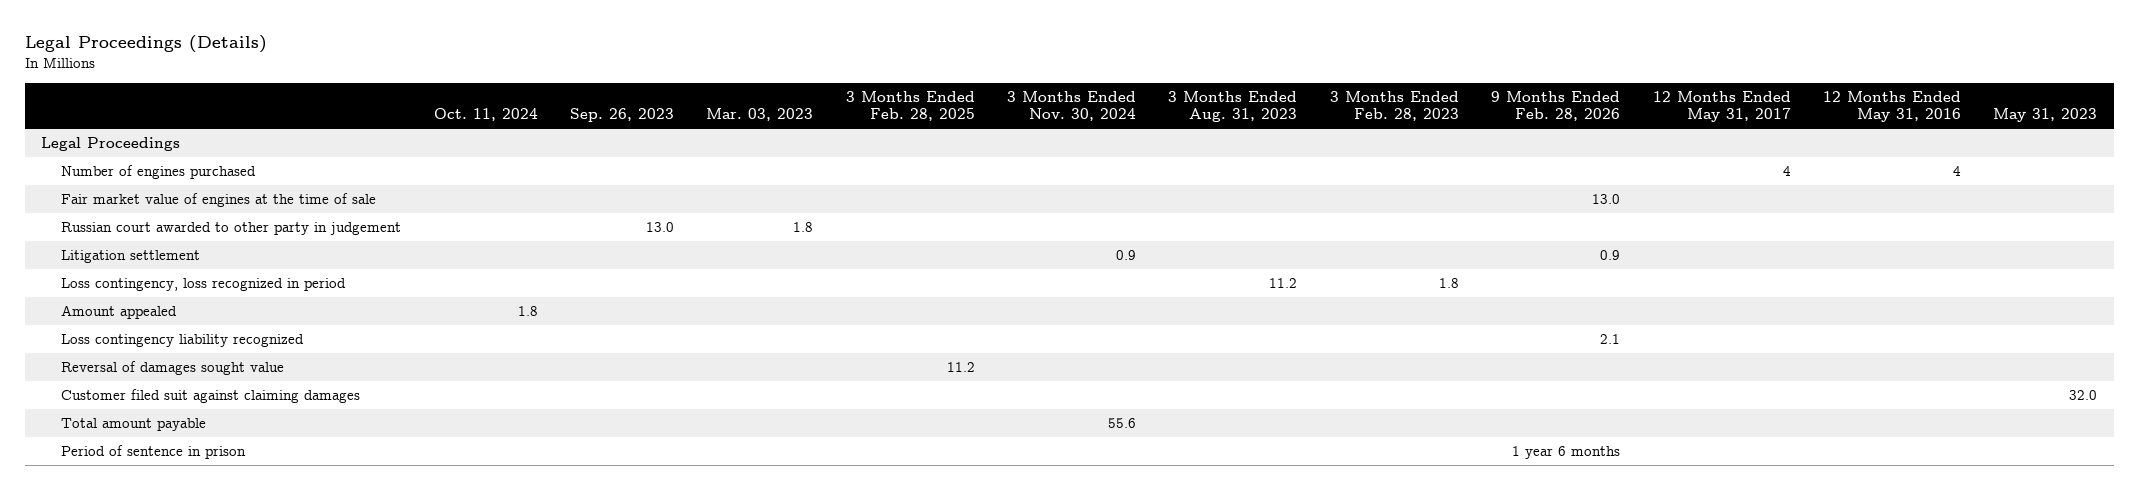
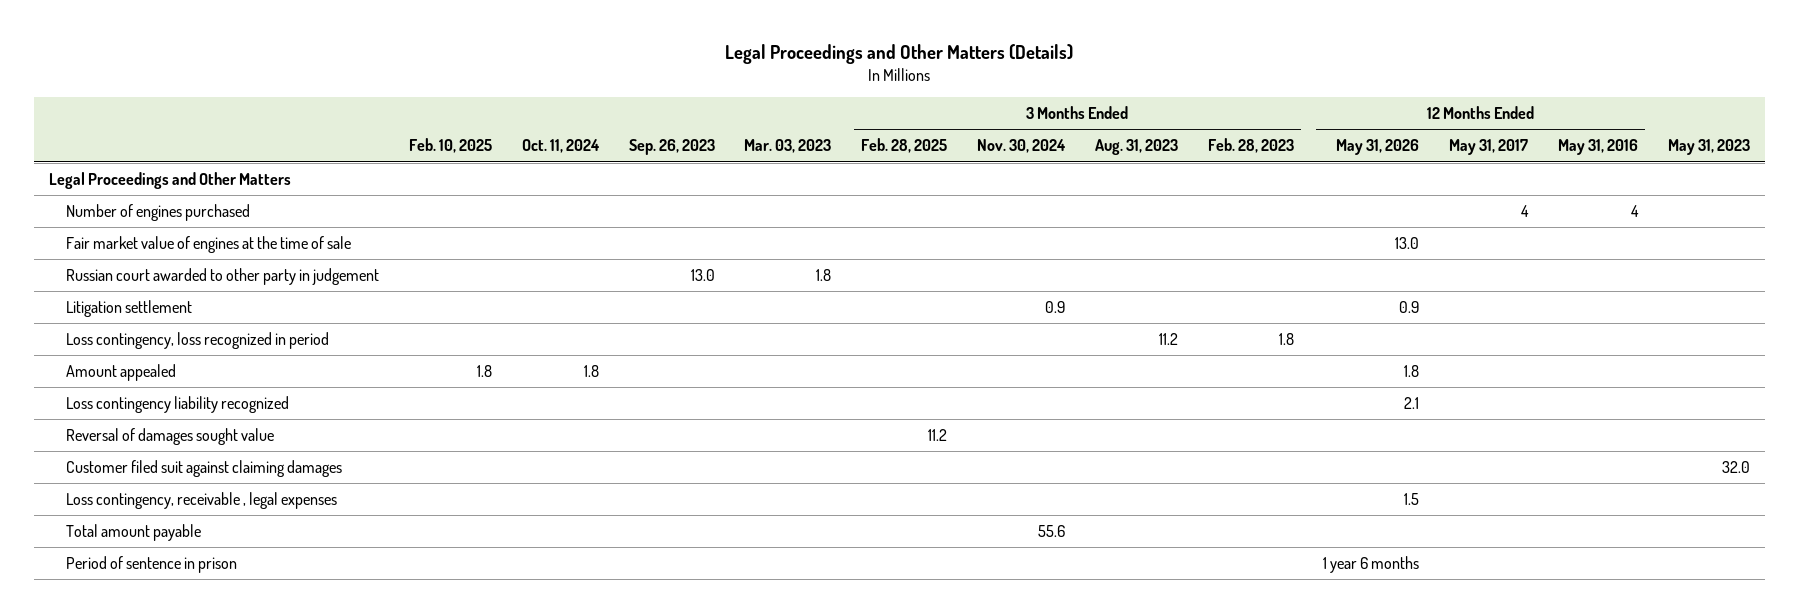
- Legal Proceedings (Details)
+ Legal Proceedings and Other Matters (Details)
- | Oct. 11, 2024 | Sep. 26, 2023 | Mar. 03, 2023 | 3 Months Ended Feb. 28, 2025 | 3 Months Ended Nov. 30, 2024 | 3 Months Ended Aug. 31, 2023 | 3 Months Ended Feb. 28, 2023 | 9 Months Ended Feb. 28, 2026 | 12 Months Ended May 31, 2017 | 12 Months Ended May 31, 2016 | May 31, 2023
+ | Feb. 10, 2025 | Oct. 11, 2024 | Sep. 26, 2023 | Mar. 03, 2023 | 3 Months Ended Feb. 28, 2025 | 3 Months Ended Nov. 30, 2024 | 3 Months Ended Aug. 31, 2023 | 3 Months Ended Feb. 28, 2023 | 12 Months Ended May 31, 2026 | 12 Months Ended May 31, 2017 | 12 Months Ended May 31, 2016 | May 31, 2023
- Legal Proceedings
+ Legal Proceedings and Other Matters
+ Loss contingency, receivable , legal expenses | | | | | | | | | 1.5 | | |

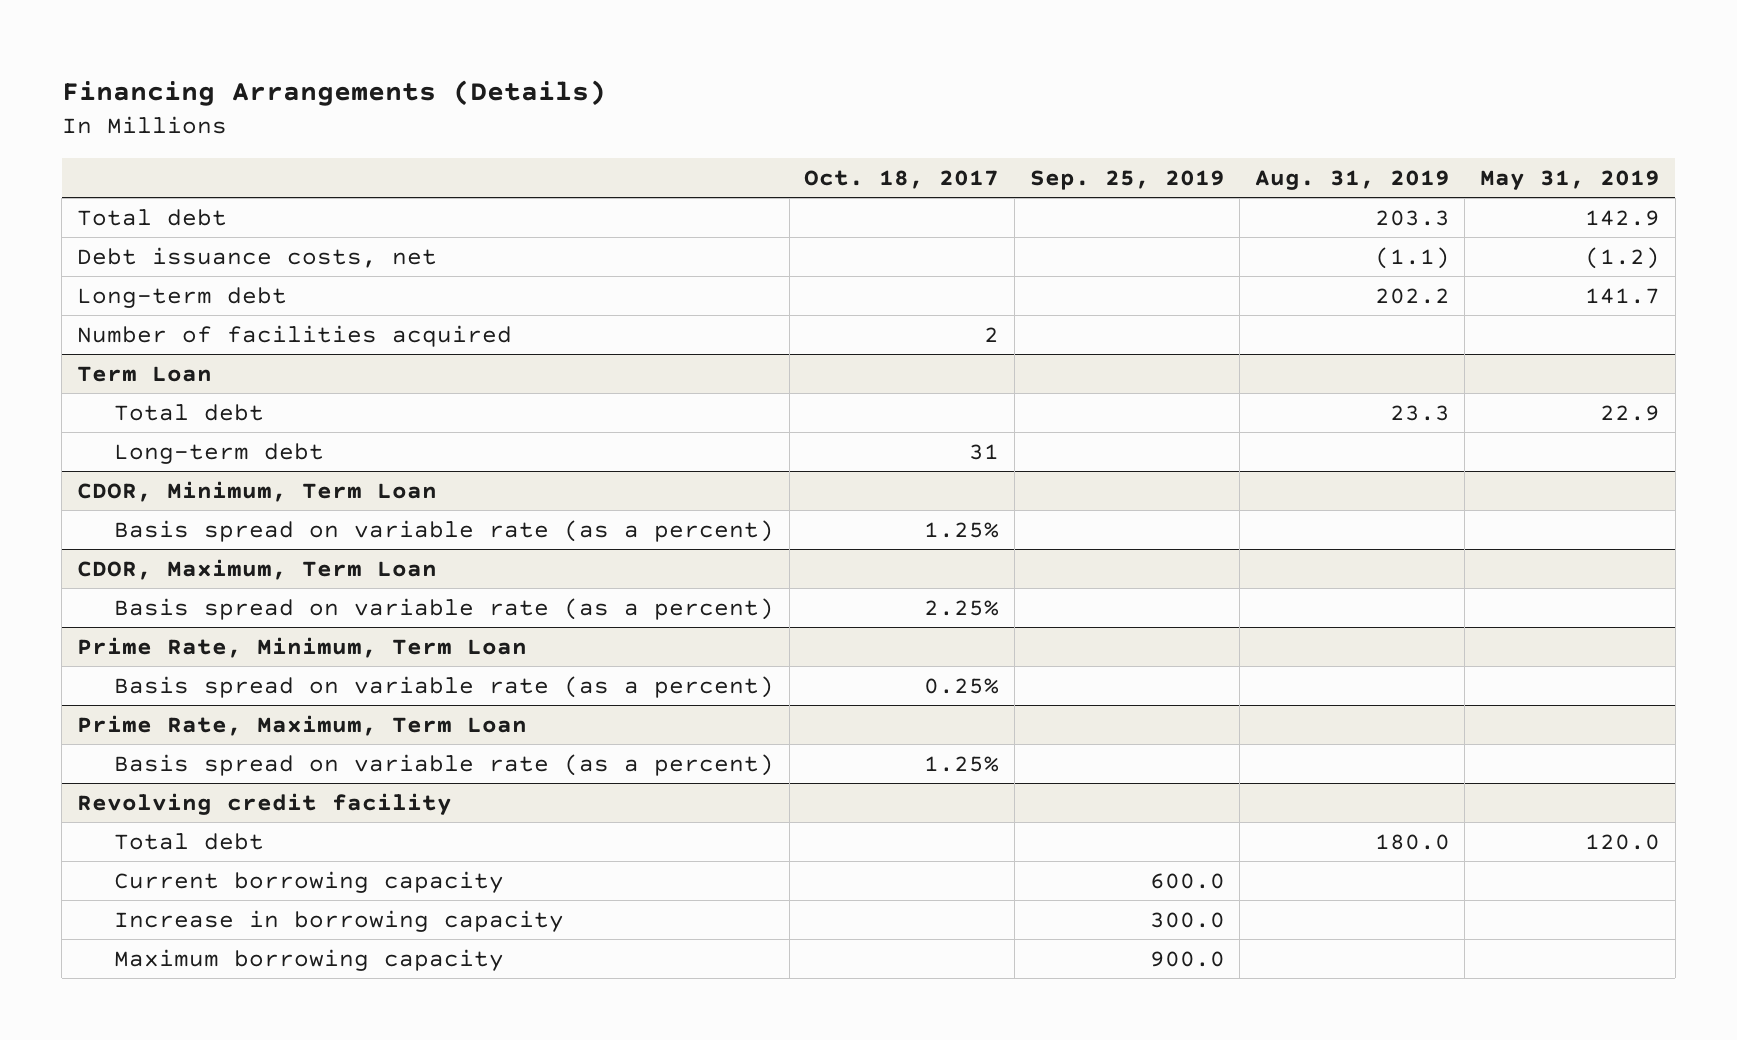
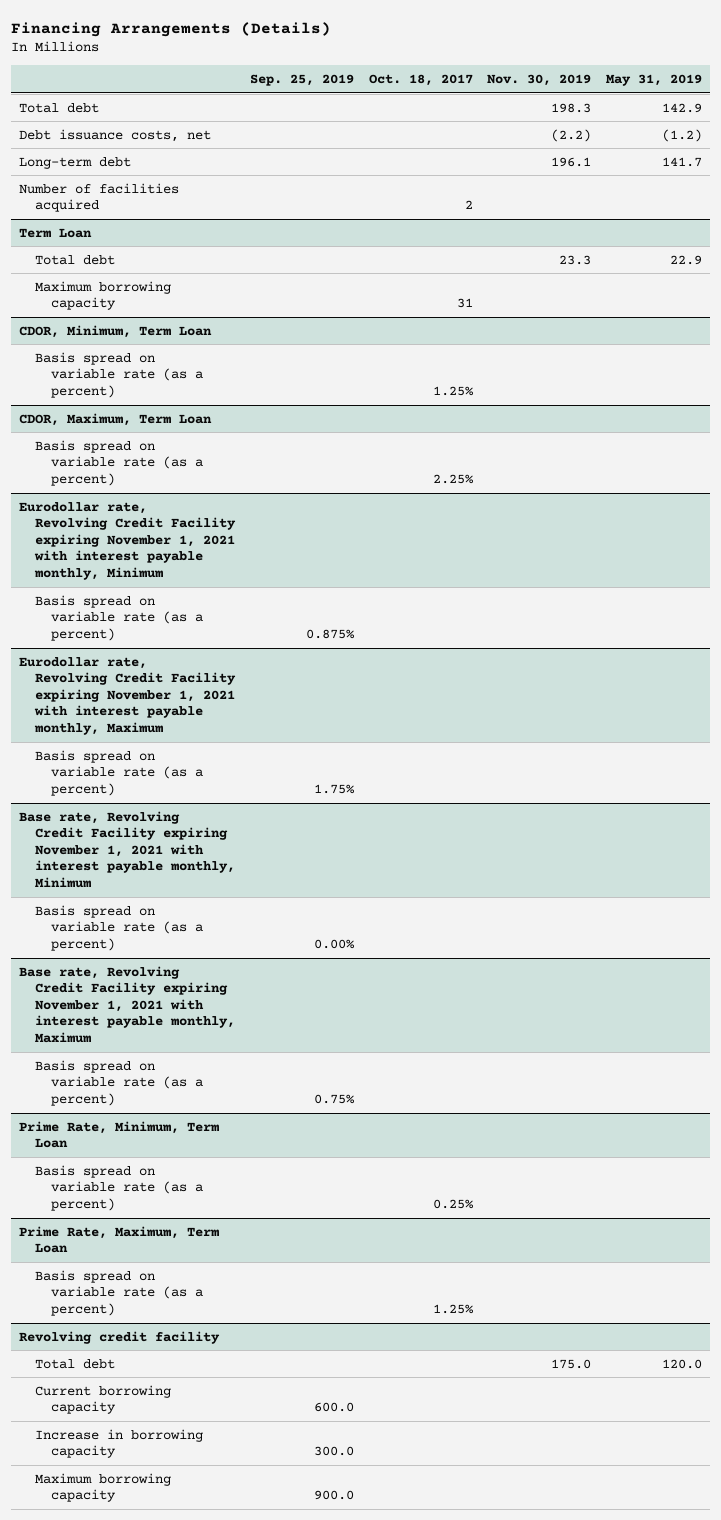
- | Oct. 18, 2017 | Sep. 25, 2019 | Aug. 31, 2019 | May 31, 2019
+ | Sep. 25, 2019 | Oct. 18, 2017 | Nov. 30, 2019 | May 31, 2019
@ Term Loan
- Long-term debt | 31 | | |
+ Maximum borrowing capacity | | 31 | |
+ Eurodollar rate, Revolving Credit Facility expiring November 1, 2021 with interest payable monthly, Minimum
+ Basis spread on variable rate (as a percent) | 0.875% | | |
+ Eurodollar rate, Revolving Credit Facility expiring November 1, 2021 with interest payable monthly, Maximum
+ Basis spread on variable rate (as a percent) | 1.75% | | |
+ Base rate, Revolving Credit Facility expiring November 1, 2021 with interest payable monthly, Minimum
+ Basis spread on variable rate (as a percent) | 0.00% | | |
+ Base rate, Revolving Credit Facility expiring November 1, 2021 with interest payable monthly, Maximum
+ Basis spread on variable rate (as a percent) | 0.75% | | |

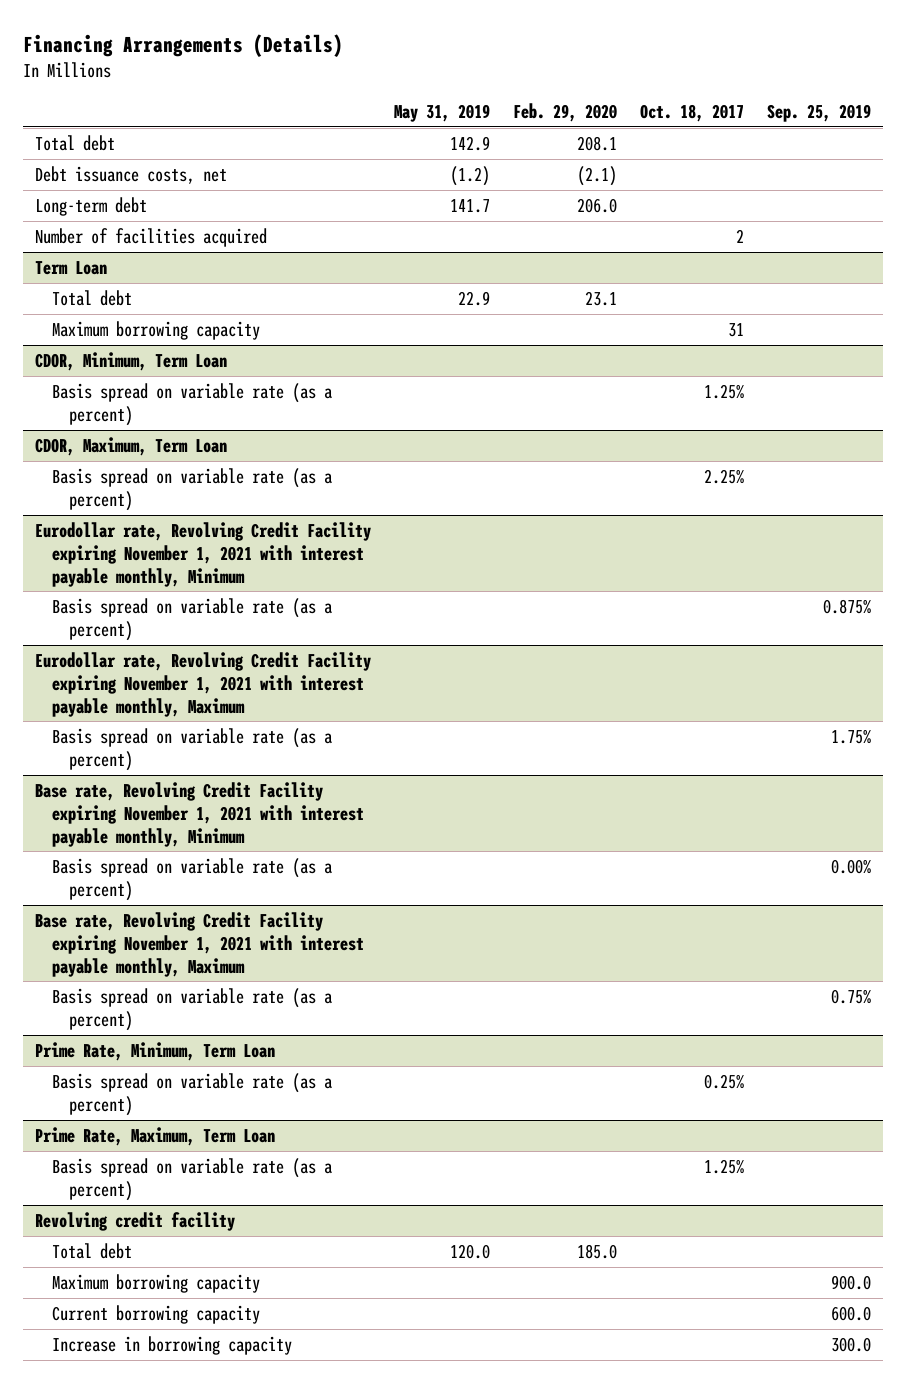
- | Sep. 25, 2019 | Oct. 18, 2017 | Nov. 30, 2019 | May 31, 2019
+ | May 31, 2019 | Feb. 29, 2020 | Oct. 18, 2017 | Sep. 25, 2019
@ Revolving credit facility
moved up: Maximum borrowing capacity | | | | 900.0

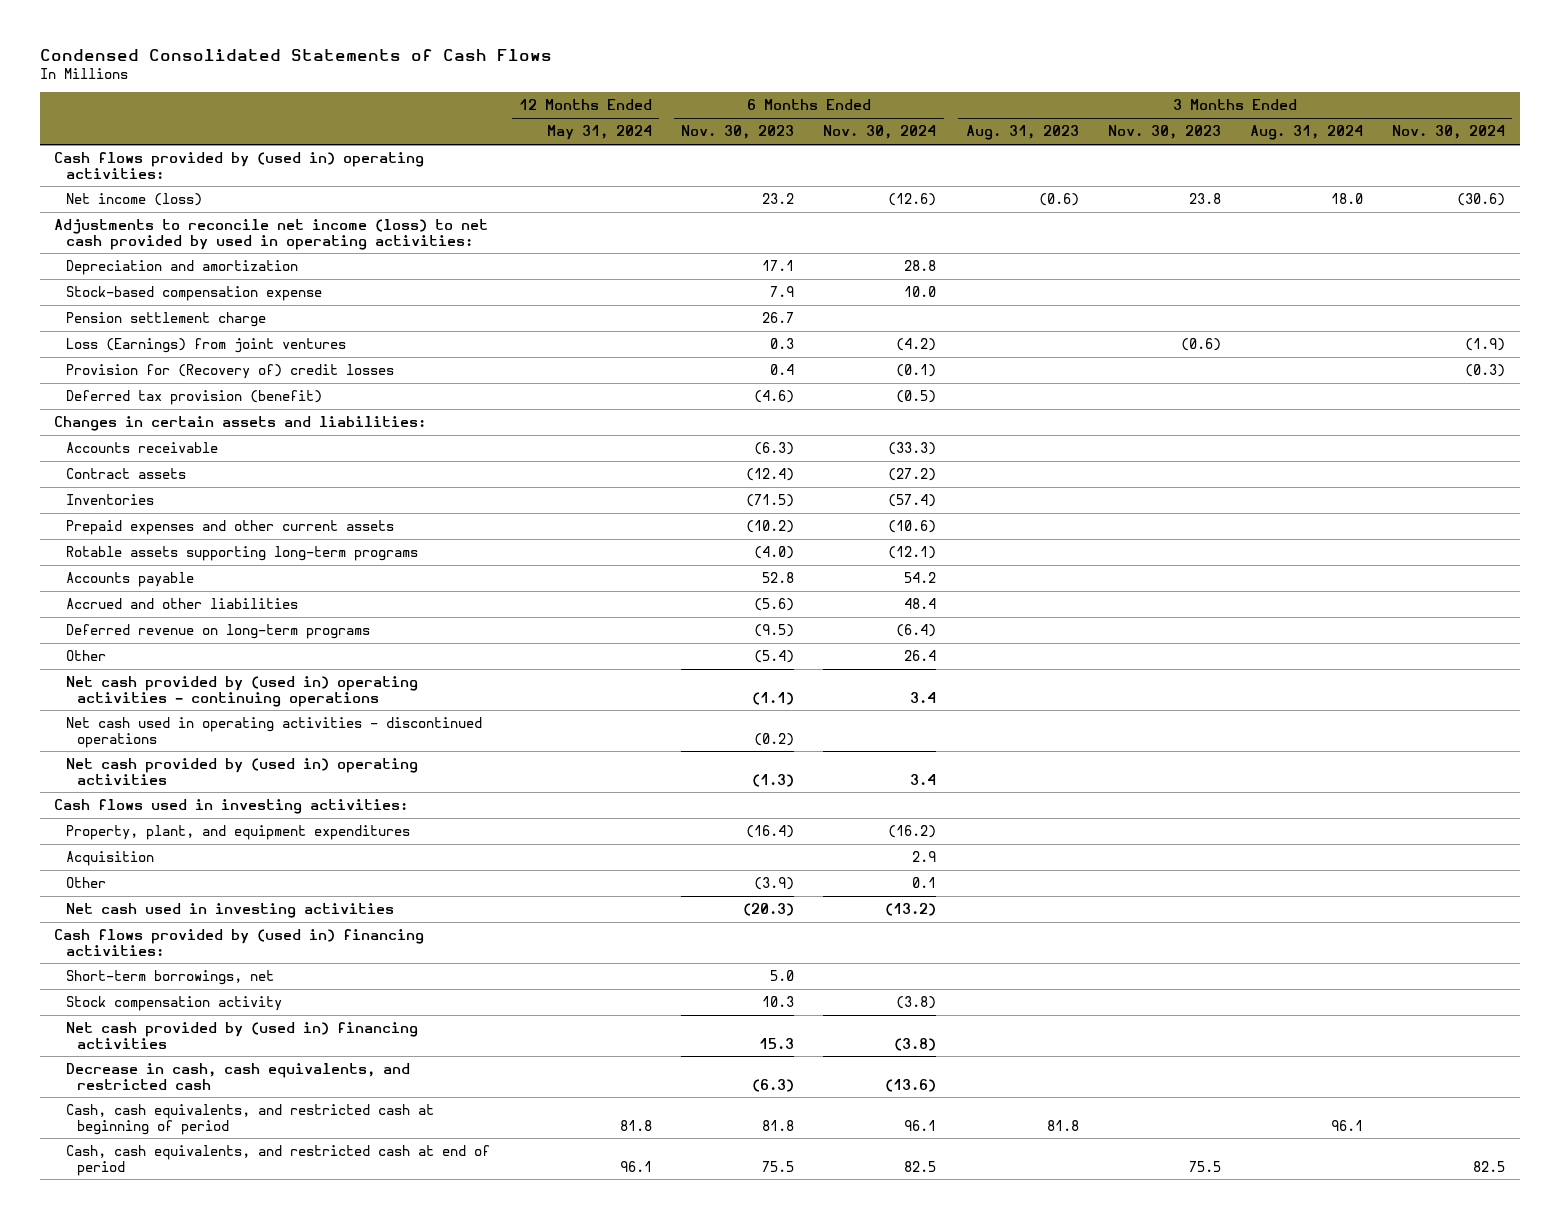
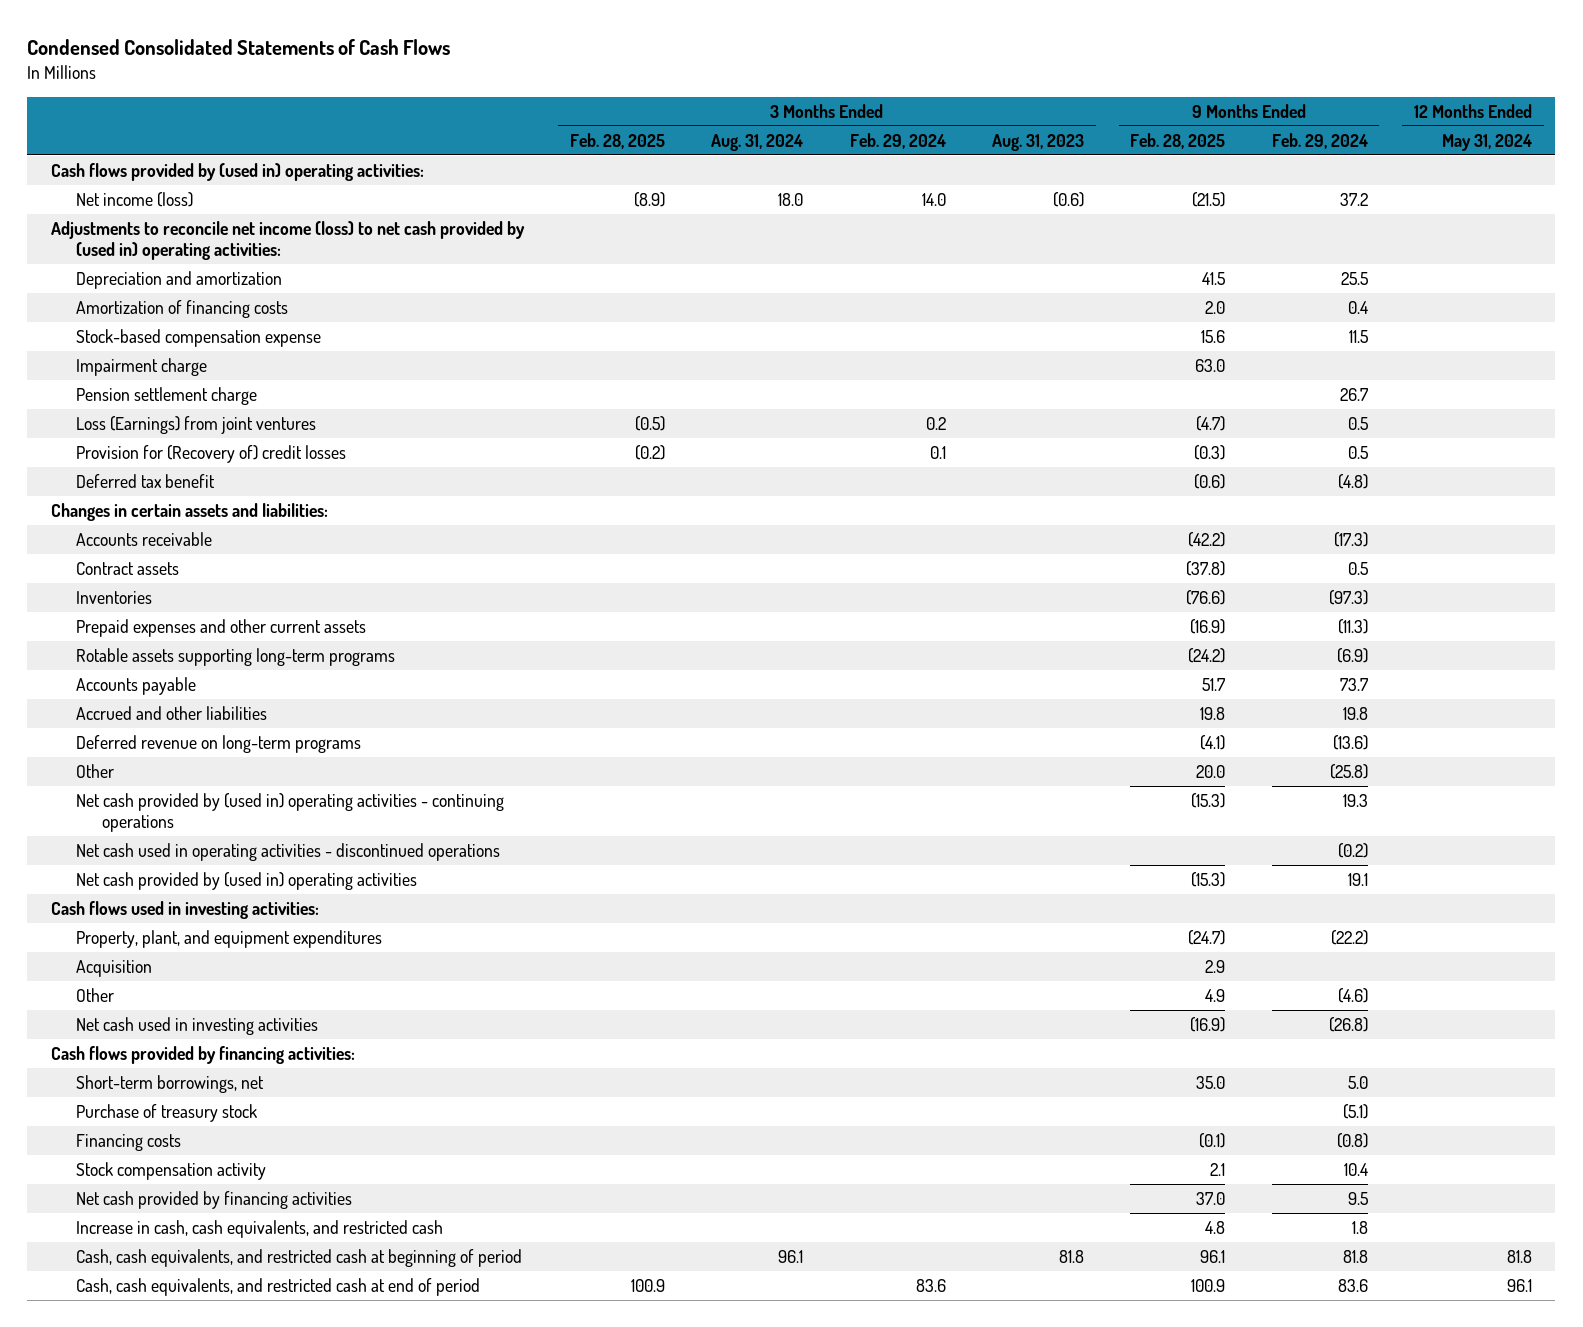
- | 12 Months Ended May 31, 2024 | 6 Months Ended Nov. 30, 2023 | 6 Months Ended Nov. 30, 2024 | 3 Months Ended Aug. 31, 2023 | 3 Months Ended Nov. 30, 2023 | 3 Months Ended Aug. 31, 2024 | 3 Months Ended Nov. 30, 2024
+ | 3 Months Ended Feb. 28, 2025 | 3 Months Ended Aug. 31, 2024 | 3 Months Ended Feb. 29, 2024 | 3 Months Ended Aug. 31, 2023 | 9 Months Ended Feb. 28, 2025 | 9 Months Ended Feb. 29, 2024 | 12 Months Ended May 31, 2024
- Adjustments to reconcile net income (loss) to net cash provided by used in operating activities:
+ Adjustments to reconcile net income (loss) to net cash provided by (used in) operating activities:
+ Amortization of financing costs | | | | | 2.0 | 0.4 |
+ Impairment charge | | | | | 63.0 | |
- Deferred tax provision (benefit) | | (4.6) | (0.5) | | | |
+ Deferred tax benefit | | | | | (0.6) | (4.8) |
- Cash flows provided by (used in) financing activities:
+ Cash flows provided by financing activities:
+ Purchase of treasury stock | | | | | | (5.1) |
+ Financing costs | | | | | (0.1) | (0.8) |
- Net cash provided by (used in) financing activities | | 15.3 | (3.8) | | | |
- Decrease in cash, cash equivalents, and restricted cash | | (6.3) | (13.6) | | | |
+ Net cash provided by financing activities | | | | | 37.0 | 9.5 |
+ Increase in cash, cash equivalents, and restricted cash | | | | | 4.8 | 1.8 |

